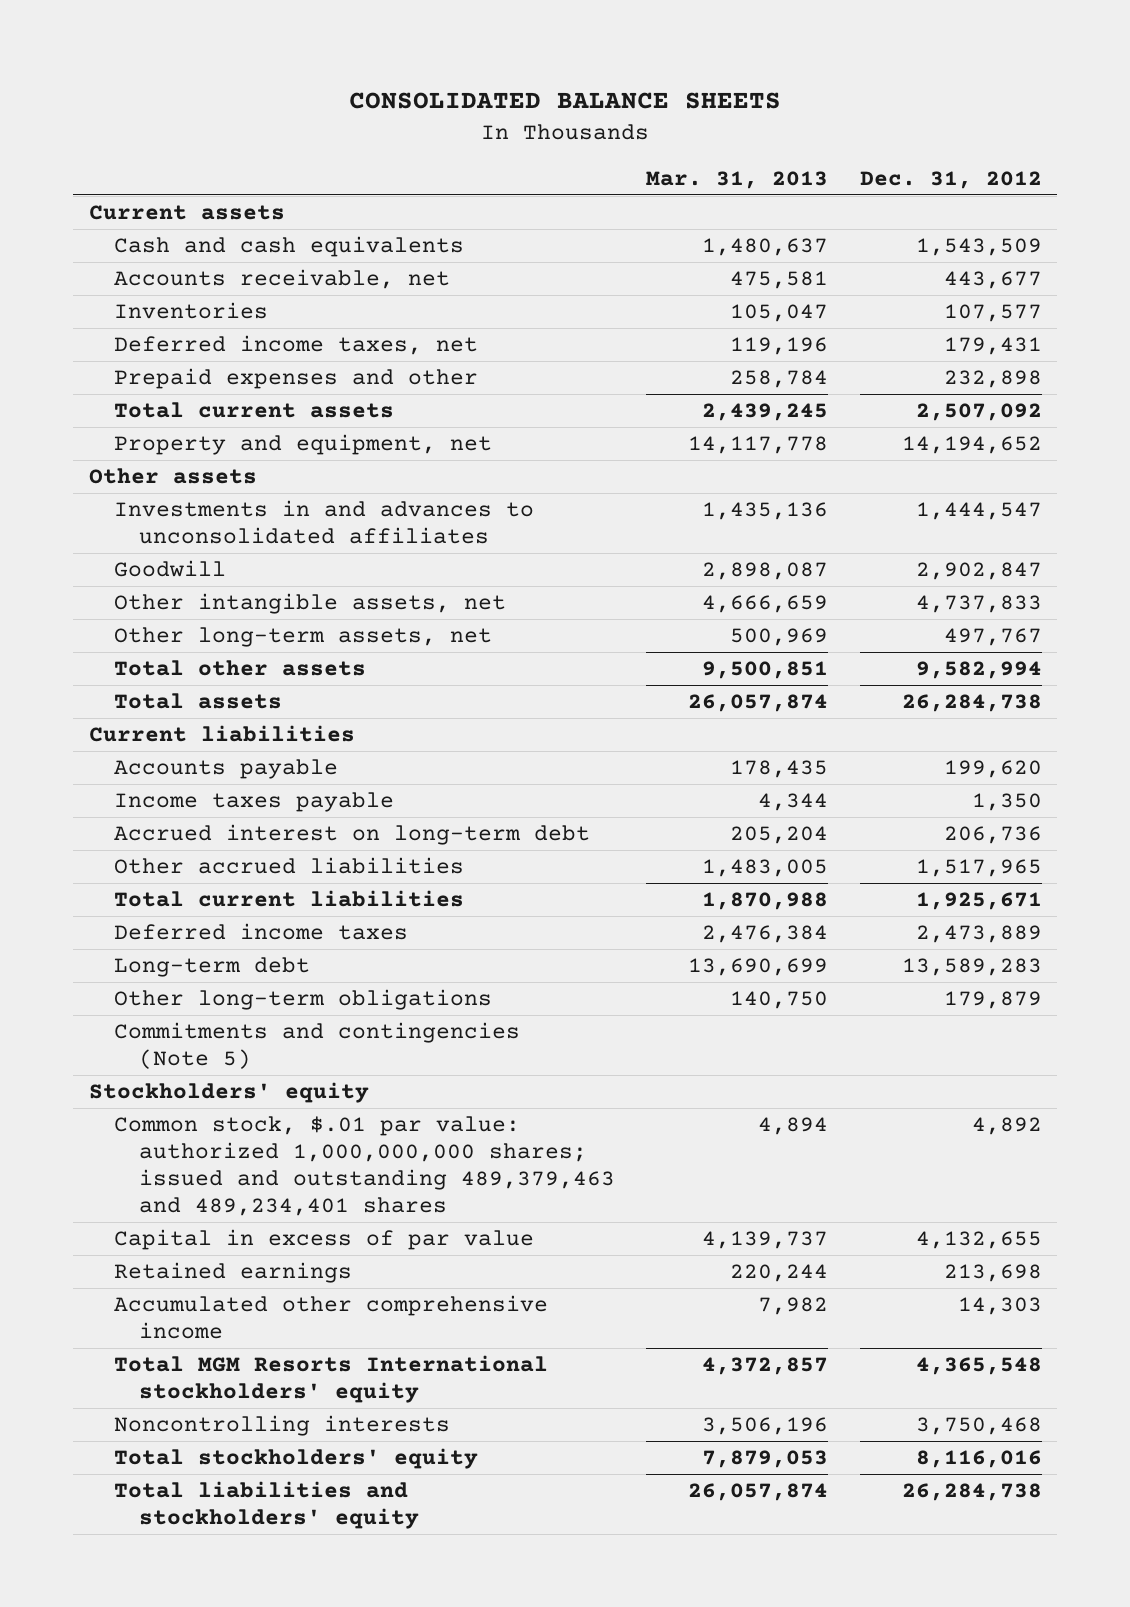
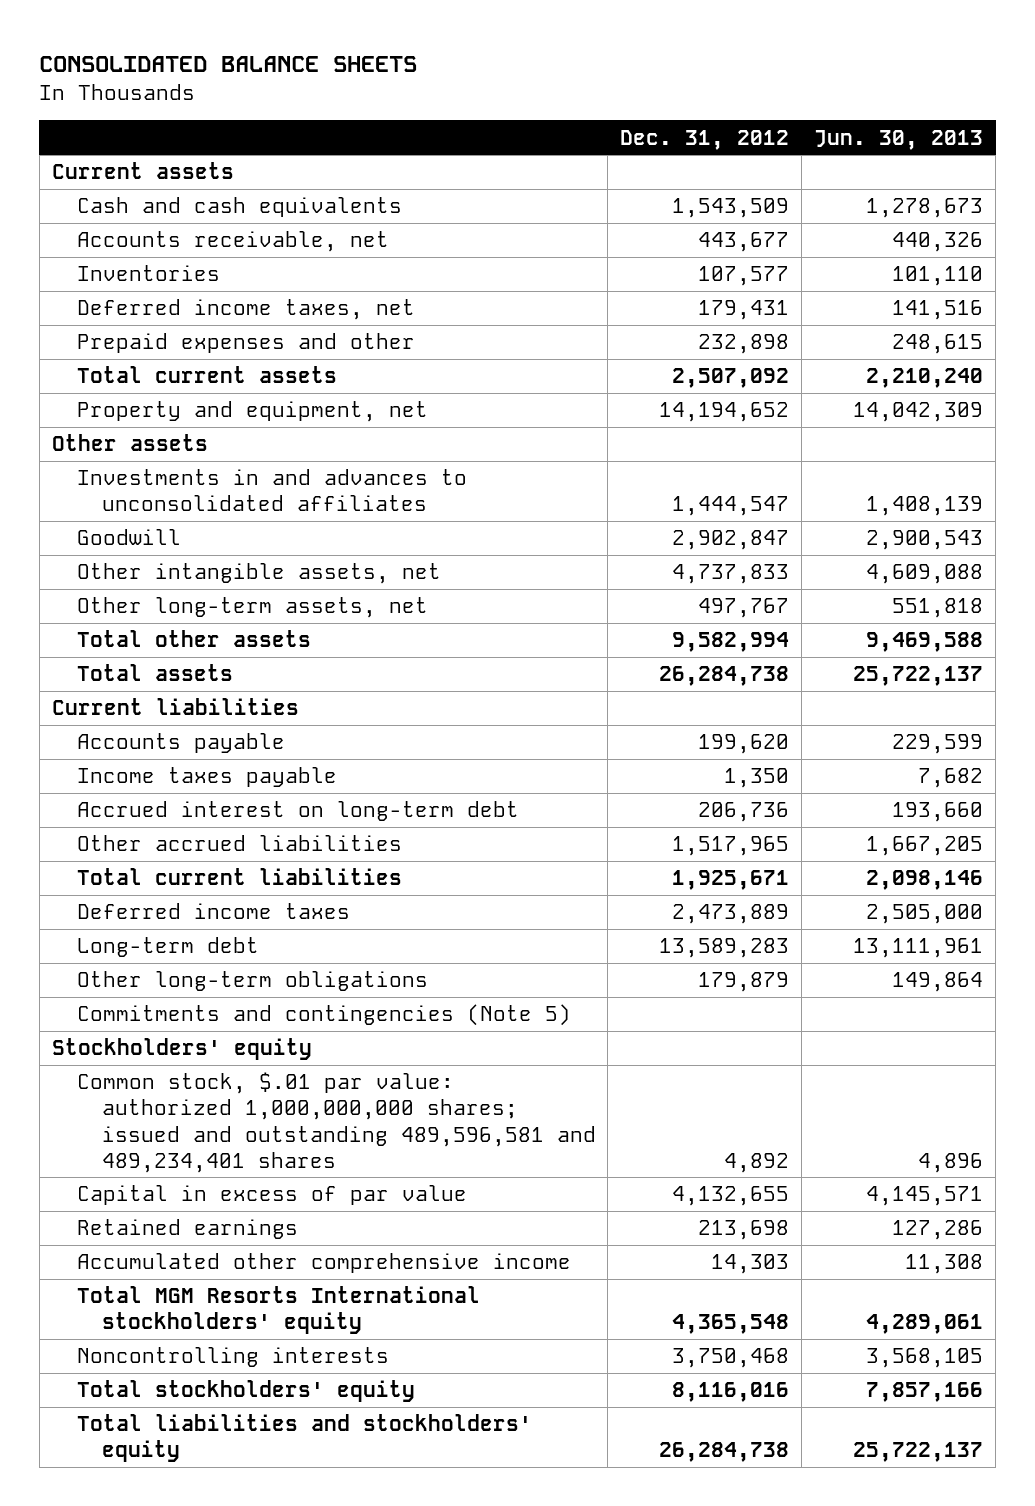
- | Mar. 31, 2013 | Dec. 31, 2012
+ | Dec. 31, 2012 | Jun. 30, 2013
- Common stock, $.01 par value: authorized 1,000,000,000 shares; issued and outstanding 489,379,463 and 489,234,401 shares | 4,894 | 4,892
+ Common stock, $.01 par value: authorized 1,000,000,000 shares; issued and outstanding 489,596,581 and 489,234,401 shares | 4,892 | 4,896

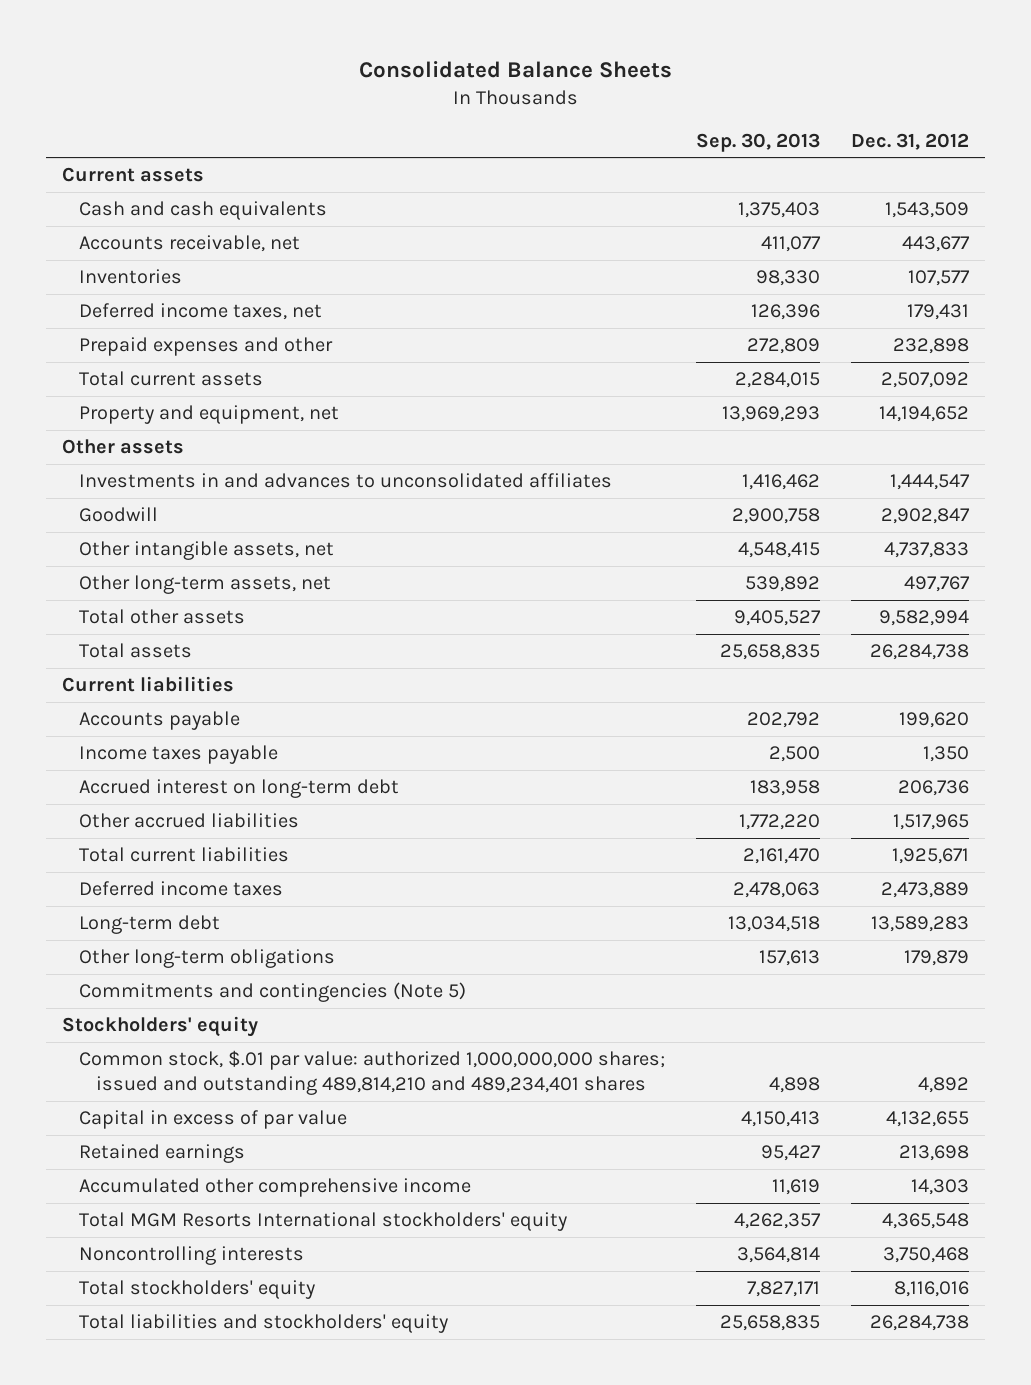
- CONSOLIDATED BALANCE SHEETS
+ Consolidated Balance Sheets
- | Dec. 31, 2012 | Jun. 30, 2013
+ | Sep. 30, 2013 | Dec. 31, 2012
- Common stock, $.01 par value: authorized 1,000,000,000 shares; issued and outstanding 489,596,581 and 489,234,401 shares | 4,892 | 4,896
+ Common stock, $.01 par value: authorized 1,000,000,000 shares; issued and outstanding 489,814,210 and 489,234,401 shares | 4,898 | 4,892

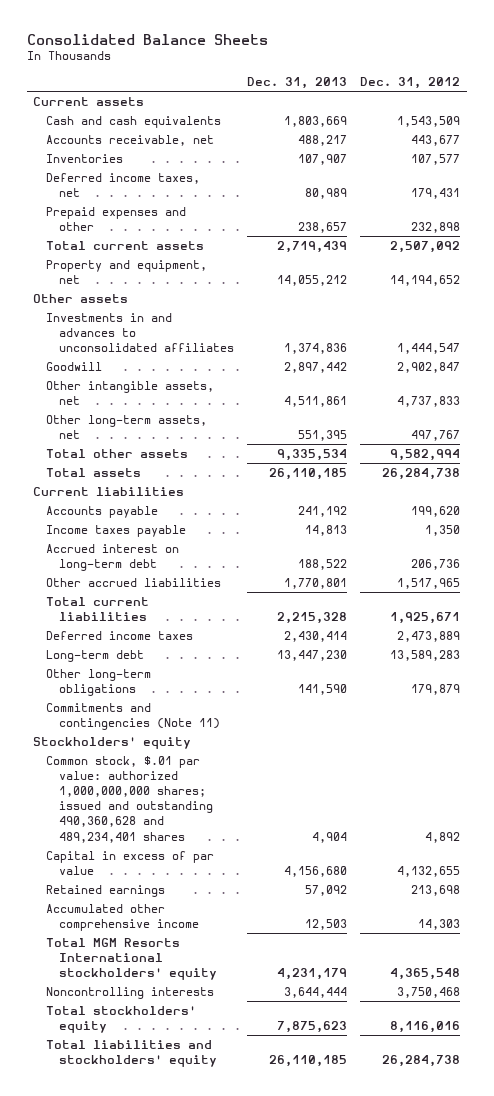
- | Sep. 30, 2013 | Dec. 31, 2012
+ | Dec. 31, 2013 | Dec. 31, 2012
- Commitments and contingencies (Note 5)
+ Commitments and contingencies (Note 11)
- Common stock, $.01 par value: authorized 1,000,000,000 shares; issued and outstanding 489,814,210 and 489,234,401 shares | 4,898 | 4,892
+ Common stock, $.01 par value: authorized 1,000,000,000 shares; issued and outstanding 490,360,628 and 489,234,401 shares | 4,904 | 4,892

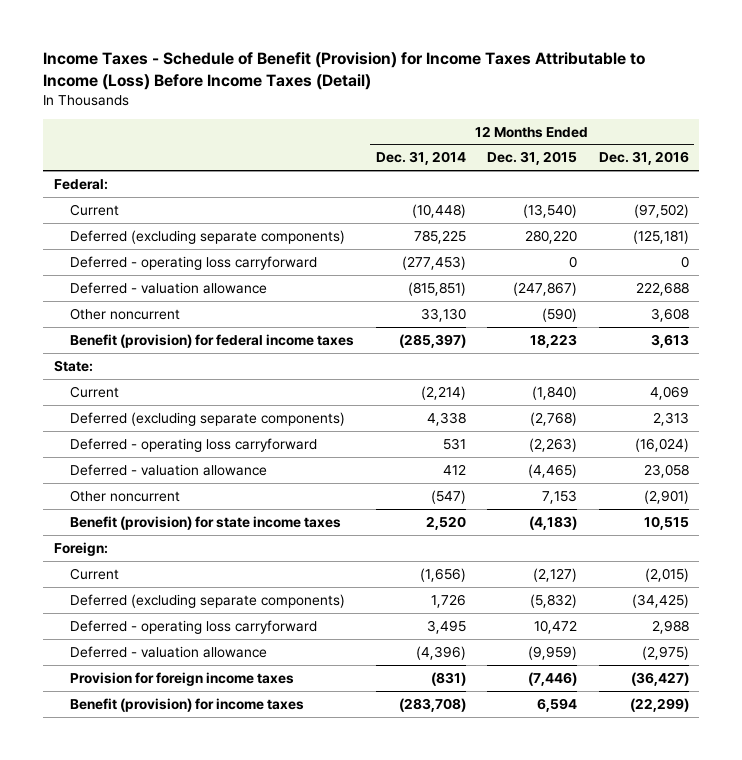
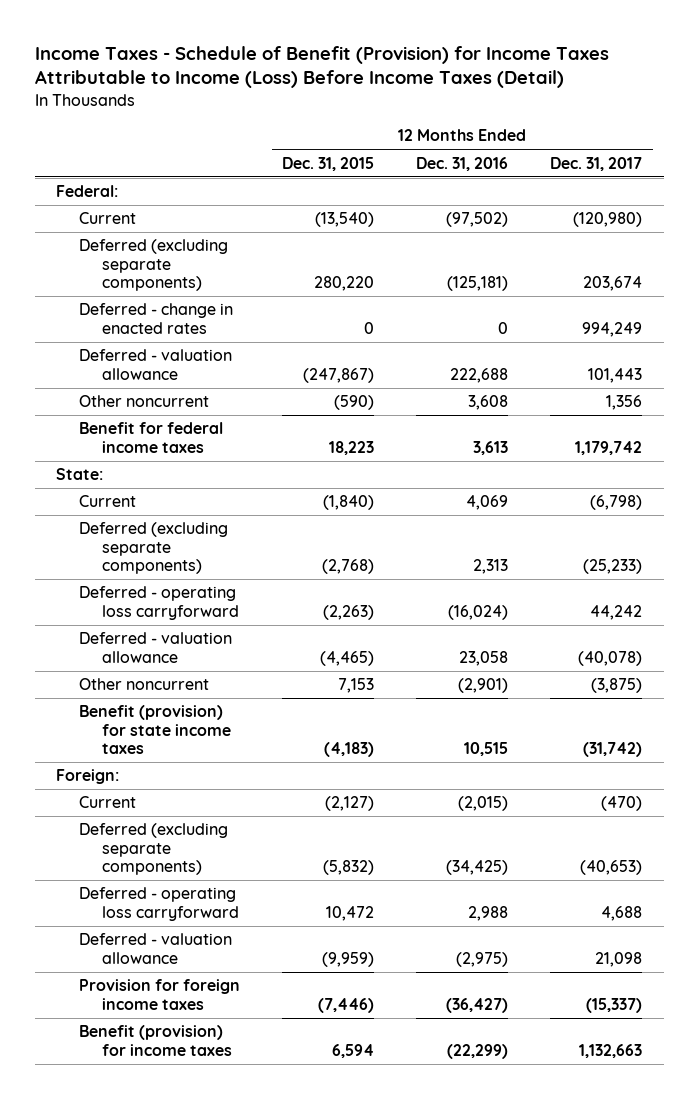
- | 12 Months Ended Dec. 31, 2014 | 12 Months Ended Dec. 31, 2015 | 12 Months Ended Dec. 31, 2016
+ | 12 Months Ended Dec. 31, 2015 | 12 Months Ended Dec. 31, 2016 | 12 Months Ended Dec. 31, 2017
- Deferred - operating loss carryforward | (277,453) | 0 | 0
+ Deferred - change in enacted rates | 0 | 0 | 994,249
- Benefit (provision) for federal income taxes | (285,397) | 18,223 | 3,613
+ Benefit for federal income taxes | 18,223 | 3,613 | 1,179,742

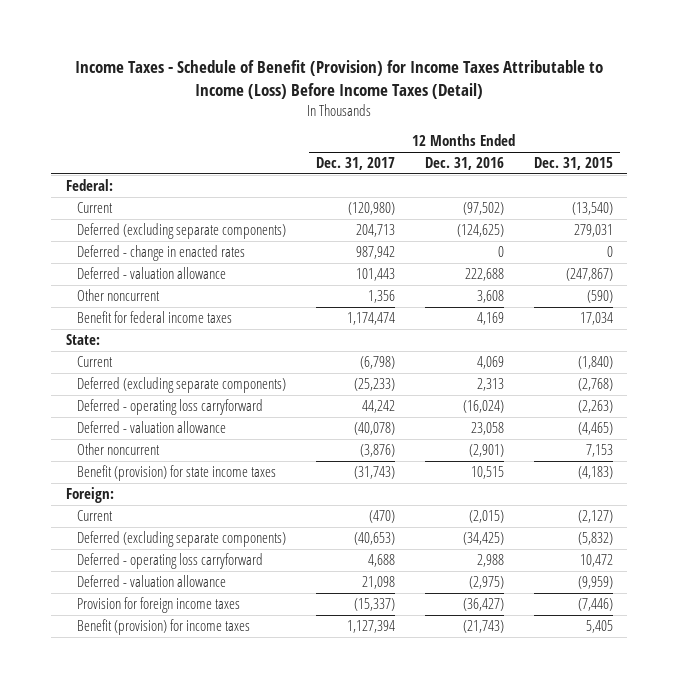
- | 12 Months Ended Dec. 31, 2015 | 12 Months Ended Dec. 31, 2016 | 12 Months Ended Dec. 31, 2017
+ | 12 Months Ended Dec. 31, 2017 | 12 Months Ended Dec. 31, 2016 | 12 Months Ended Dec. 31, 2015
- Deferred (excluding separate components) | 280,220 | (125,181) | 203,674
- Deferred - change in enacted rates | 0 | 0 | 994,249
+ Deferred (excluding separate components) | 204,713 | (124,625) | 279,031
+ Deferred - change in enacted rates | 987,942 | 0 | 0
- Benefit for federal income taxes | 18,223 | 3,613 | 1,179,742
+ Benefit for federal income taxes | 1,174,474 | 4,169 | 17,034
- Other noncurrent | 7,153 | (2,901) | (3,875)
- Benefit (provision) for state income taxes | (4,183) | 10,515 | (31,742)
+ Other noncurrent | (3,876) | (2,901) | 7,153
+ Benefit (provision) for state income taxes | (31,743) | 10,515 | (4,183)
- Benefit (provision) for income taxes | 6,594 | (22,299) | 1,132,663
+ Benefit (provision) for income taxes | 1,127,394 | (21,743) | 5,405

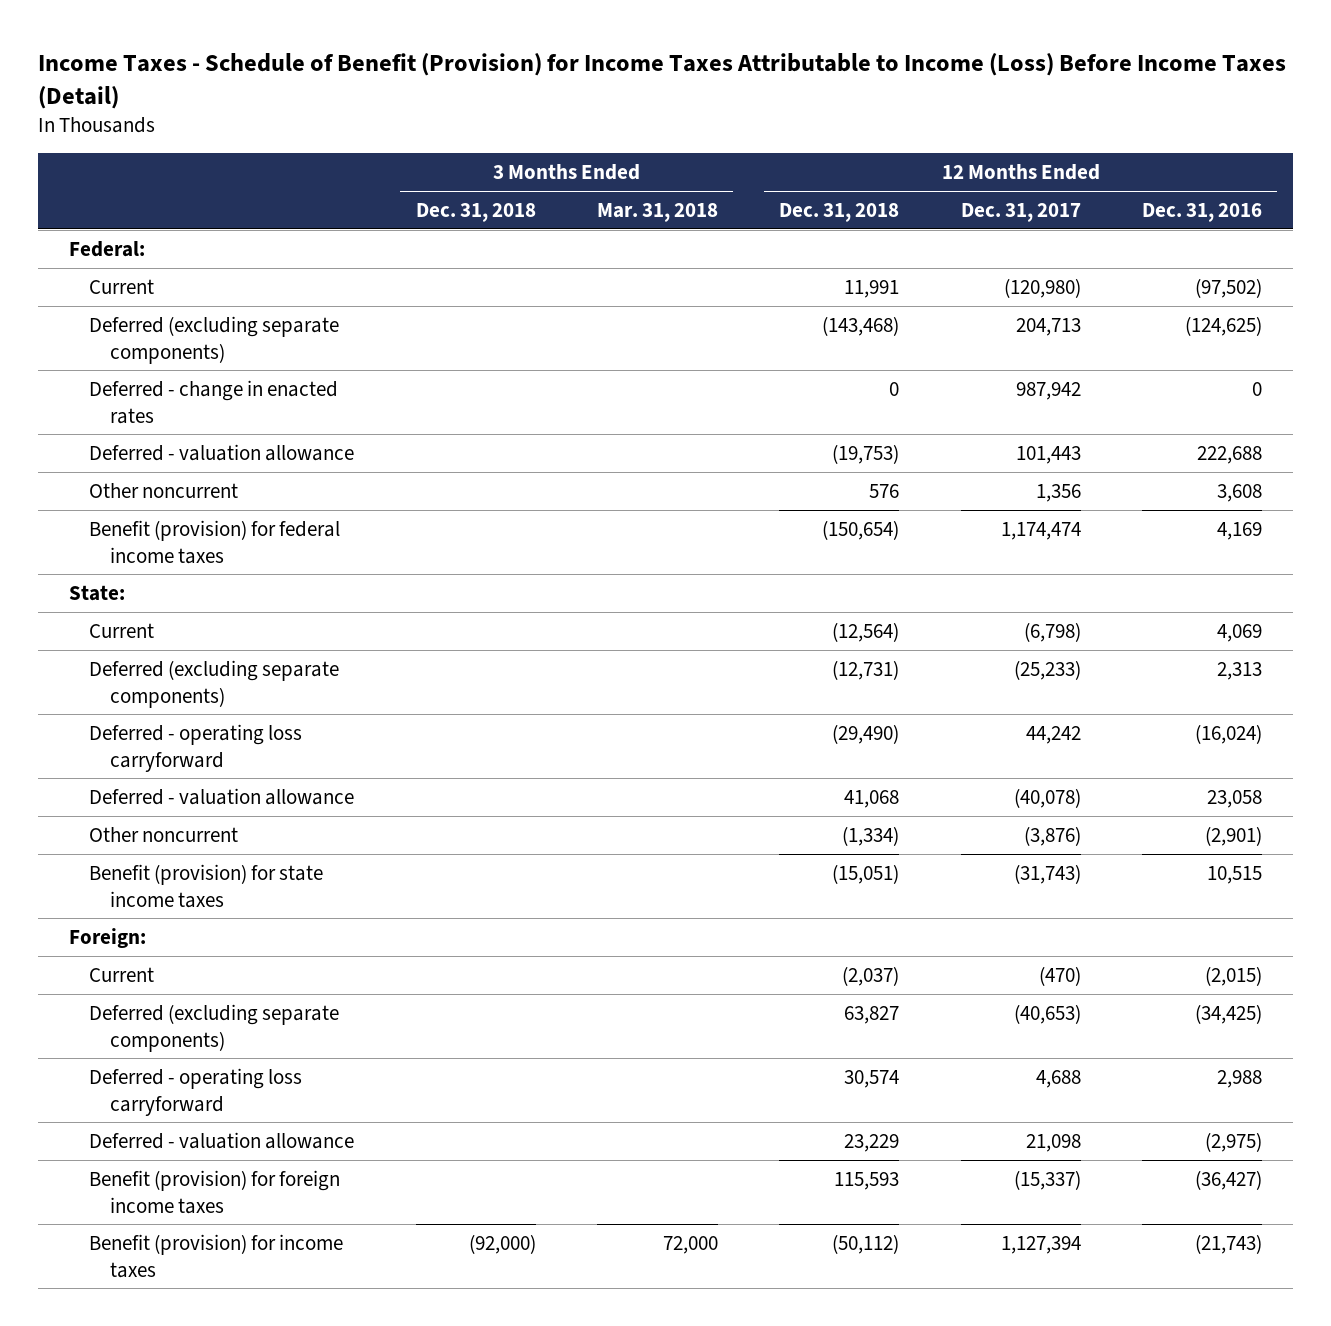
- | 12 Months Ended Dec. 31, 2017 | 12 Months Ended Dec. 31, 2016 | 12 Months Ended Dec. 31, 2015
+ | 3 Months Ended Dec. 31, 2018 | 3 Months Ended Mar. 31, 2018 | 12 Months Ended Dec. 31, 2018 | 12 Months Ended Dec. 31, 2017 | 12 Months Ended Dec. 31, 2016
- Benefit for federal income taxes | 1,174,474 | 4,169 | 17,034
+ Benefit (provision) for federal income taxes | | | (150,654) | 1,174,474 | 4,169
- Provision for foreign income taxes | (15,337) | (36,427) | (7,446)
+ Benefit (provision) for foreign income taxes | | | 115,593 | (15,337) | (36,427)

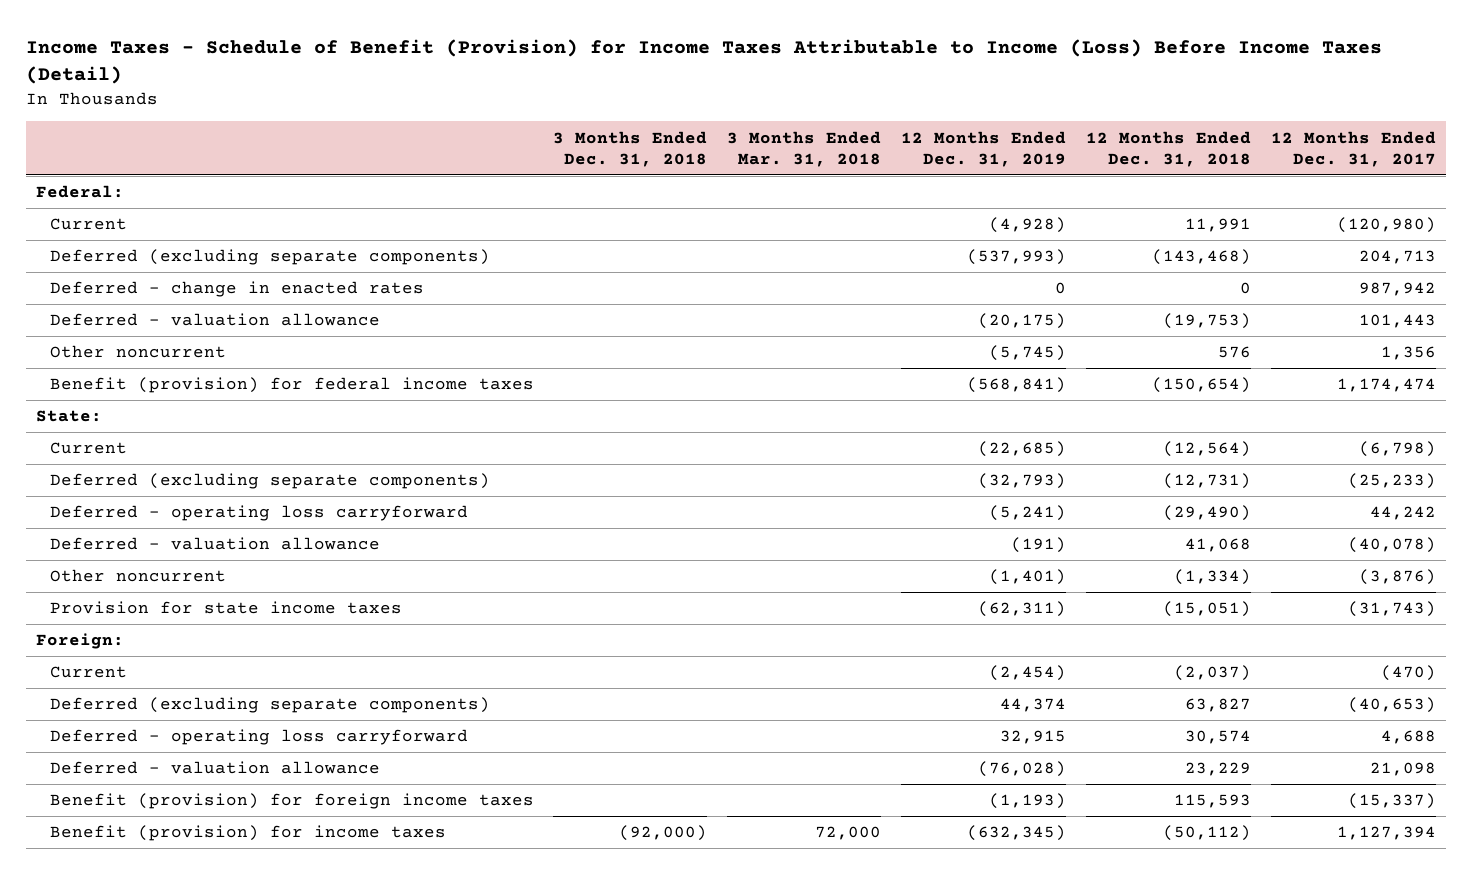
- | 3 Months Ended Dec. 31, 2018 | 3 Months Ended Mar. 31, 2018 | 12 Months Ended Dec. 31, 2018 | 12 Months Ended Dec. 31, 2017 | 12 Months Ended Dec. 31, 2016
+ | 3 Months Ended Dec. 31, 2018 | 3 Months Ended Mar. 31, 2018 | 12 Months Ended Dec. 31, 2019 | 12 Months Ended Dec. 31, 2018 | 12 Months Ended Dec. 31, 2017
- Benefit (provision) for state income taxes | | | (15,051) | (31,743) | 10,515
+ Provision for state income taxes | | | (62,311) | (15,051) | (31,743)

